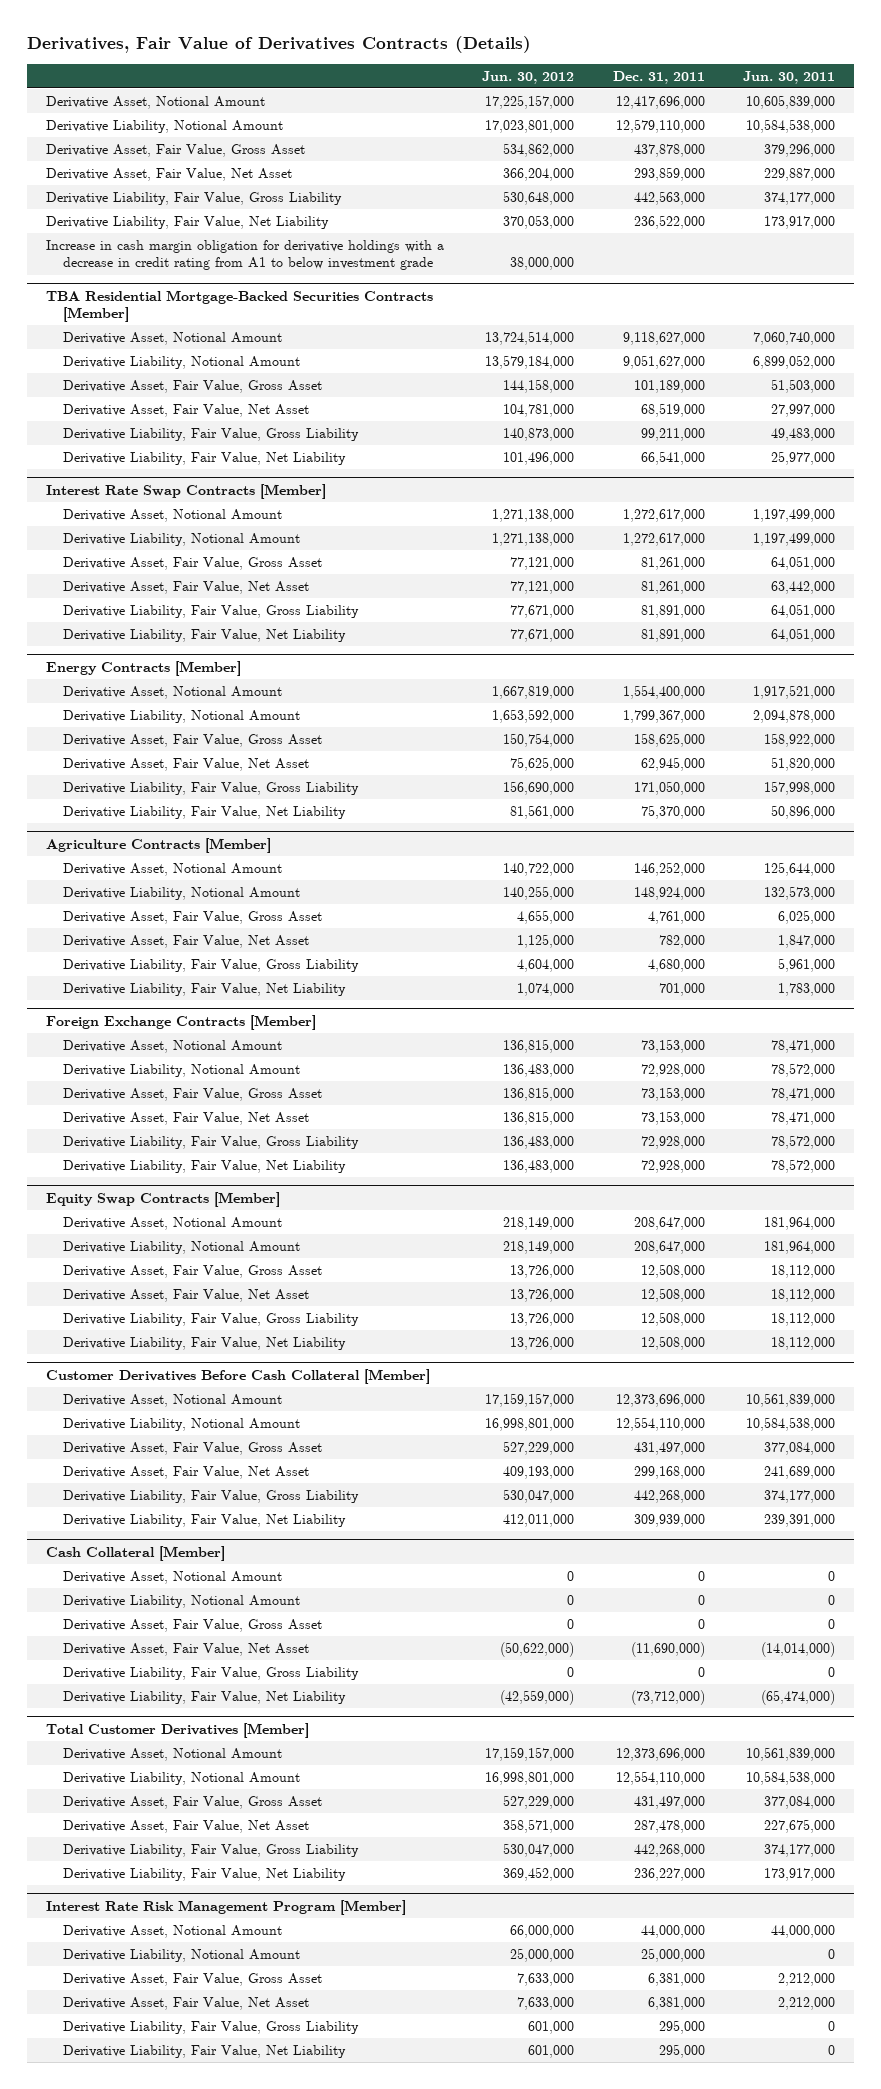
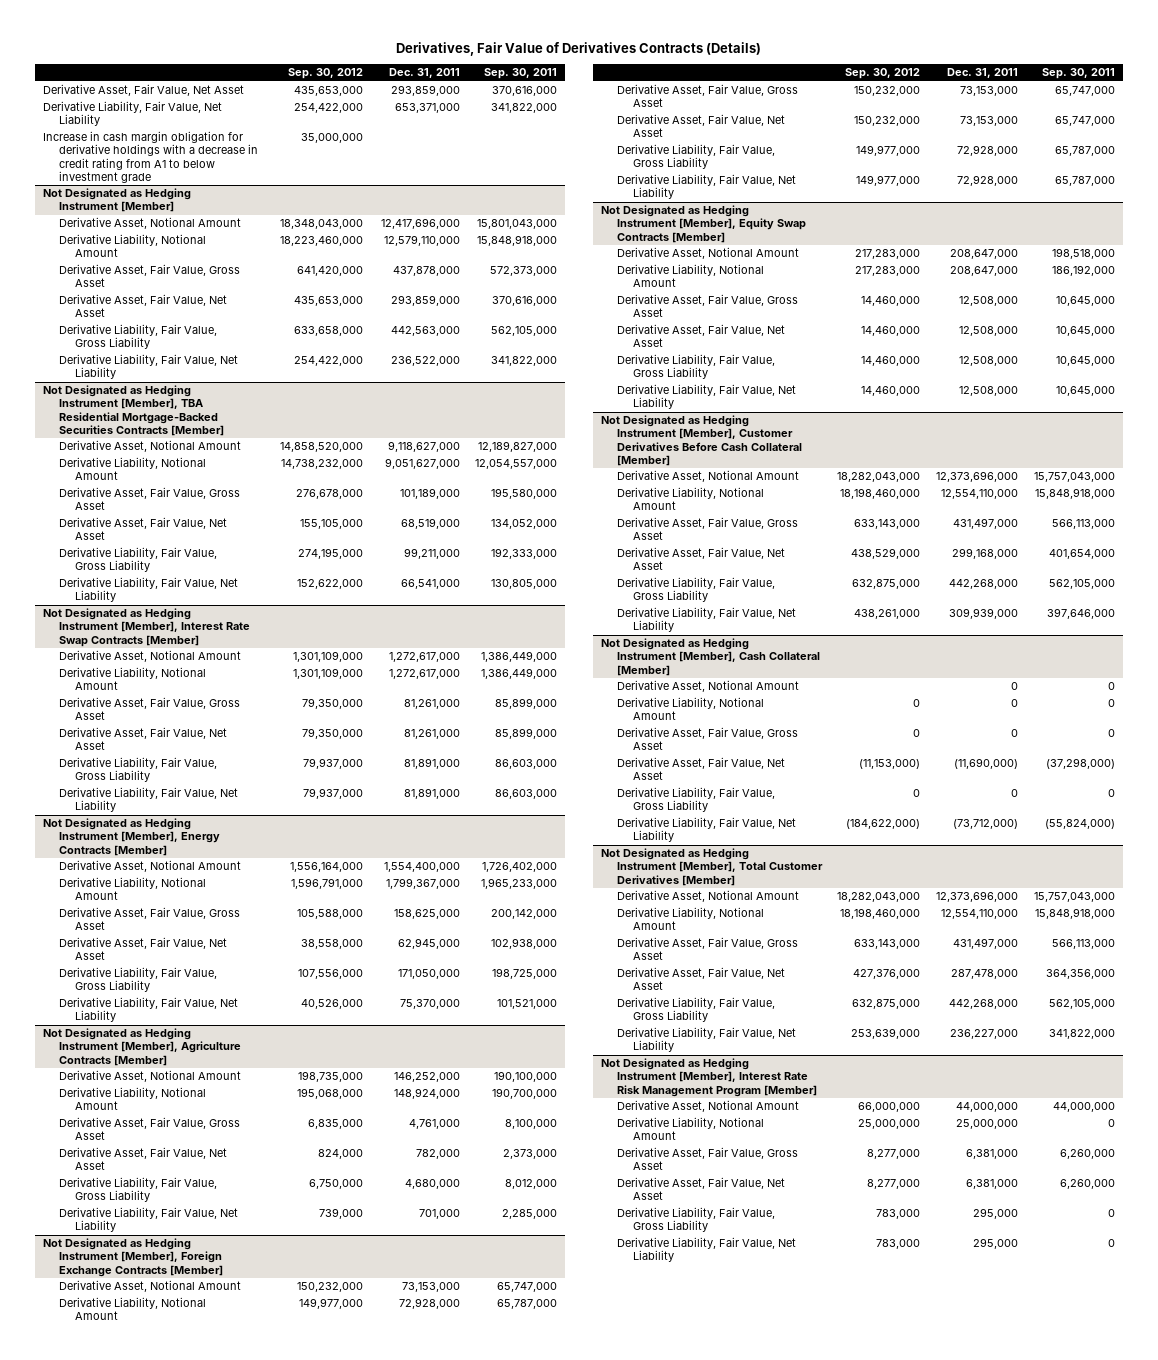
- | Jun. 30, 2012 | Dec. 31, 2011 | Jun. 30, 2011
+ | Sep. 30, 2012 | Dec. 31, 2011 | Sep. 30, 2011
+ Derivative Asset, Fair Value, Net Asset | 435,653,000 | 293,859,000 | 370,616,000
+ Derivative Liability, Fair Value, Net Liability | 254,422,000 | 653,371,000 | 341,822,000
moved up: Increase in cash margin obligation for derivative holdings with a decrease in credit rating from A1 to below investment grade | 35,000,000 | |
+ Not Designated as Hedging Instrument [Member]
- TBA Residential Mortgage-Backed Securities Contracts [Member]
+ Not Designated as Hedging Instrument [Member], TBA Residential Mortgage-Backed Securities Contracts [Member]
- Interest Rate Swap Contracts [Member]
+ Not Designated as Hedging Instrument [Member], Interest Rate Swap Contracts [Member]
- Energy Contracts [Member]
+ Not Designated as Hedging Instrument [Member], Energy Contracts [Member]
- Agriculture Contracts [Member]
+ Not Designated as Hedging Instrument [Member], Agriculture Contracts [Member]
- Foreign Exchange Contracts [Member]
+ Not Designated as Hedging Instrument [Member], Foreign Exchange Contracts [Member]
- Equity Swap Contracts [Member]
+ Not Designated as Hedging Instrument [Member], Equity Swap Contracts [Member]
- Customer Derivatives Before Cash Collateral [Member]
+ Not Designated as Hedging Instrument [Member], Customer Derivatives Before Cash Collateral [Member]
- Cash Collateral [Member]
+ Not Designated as Hedging Instrument [Member], Cash Collateral [Member]
- Total Customer Derivatives [Member]
+ Not Designated as Hedging Instrument [Member], Total Customer Derivatives [Member]
- Interest Rate Risk Management Program [Member]
+ Not Designated as Hedging Instrument [Member], Interest Rate Risk Management Program [Member]

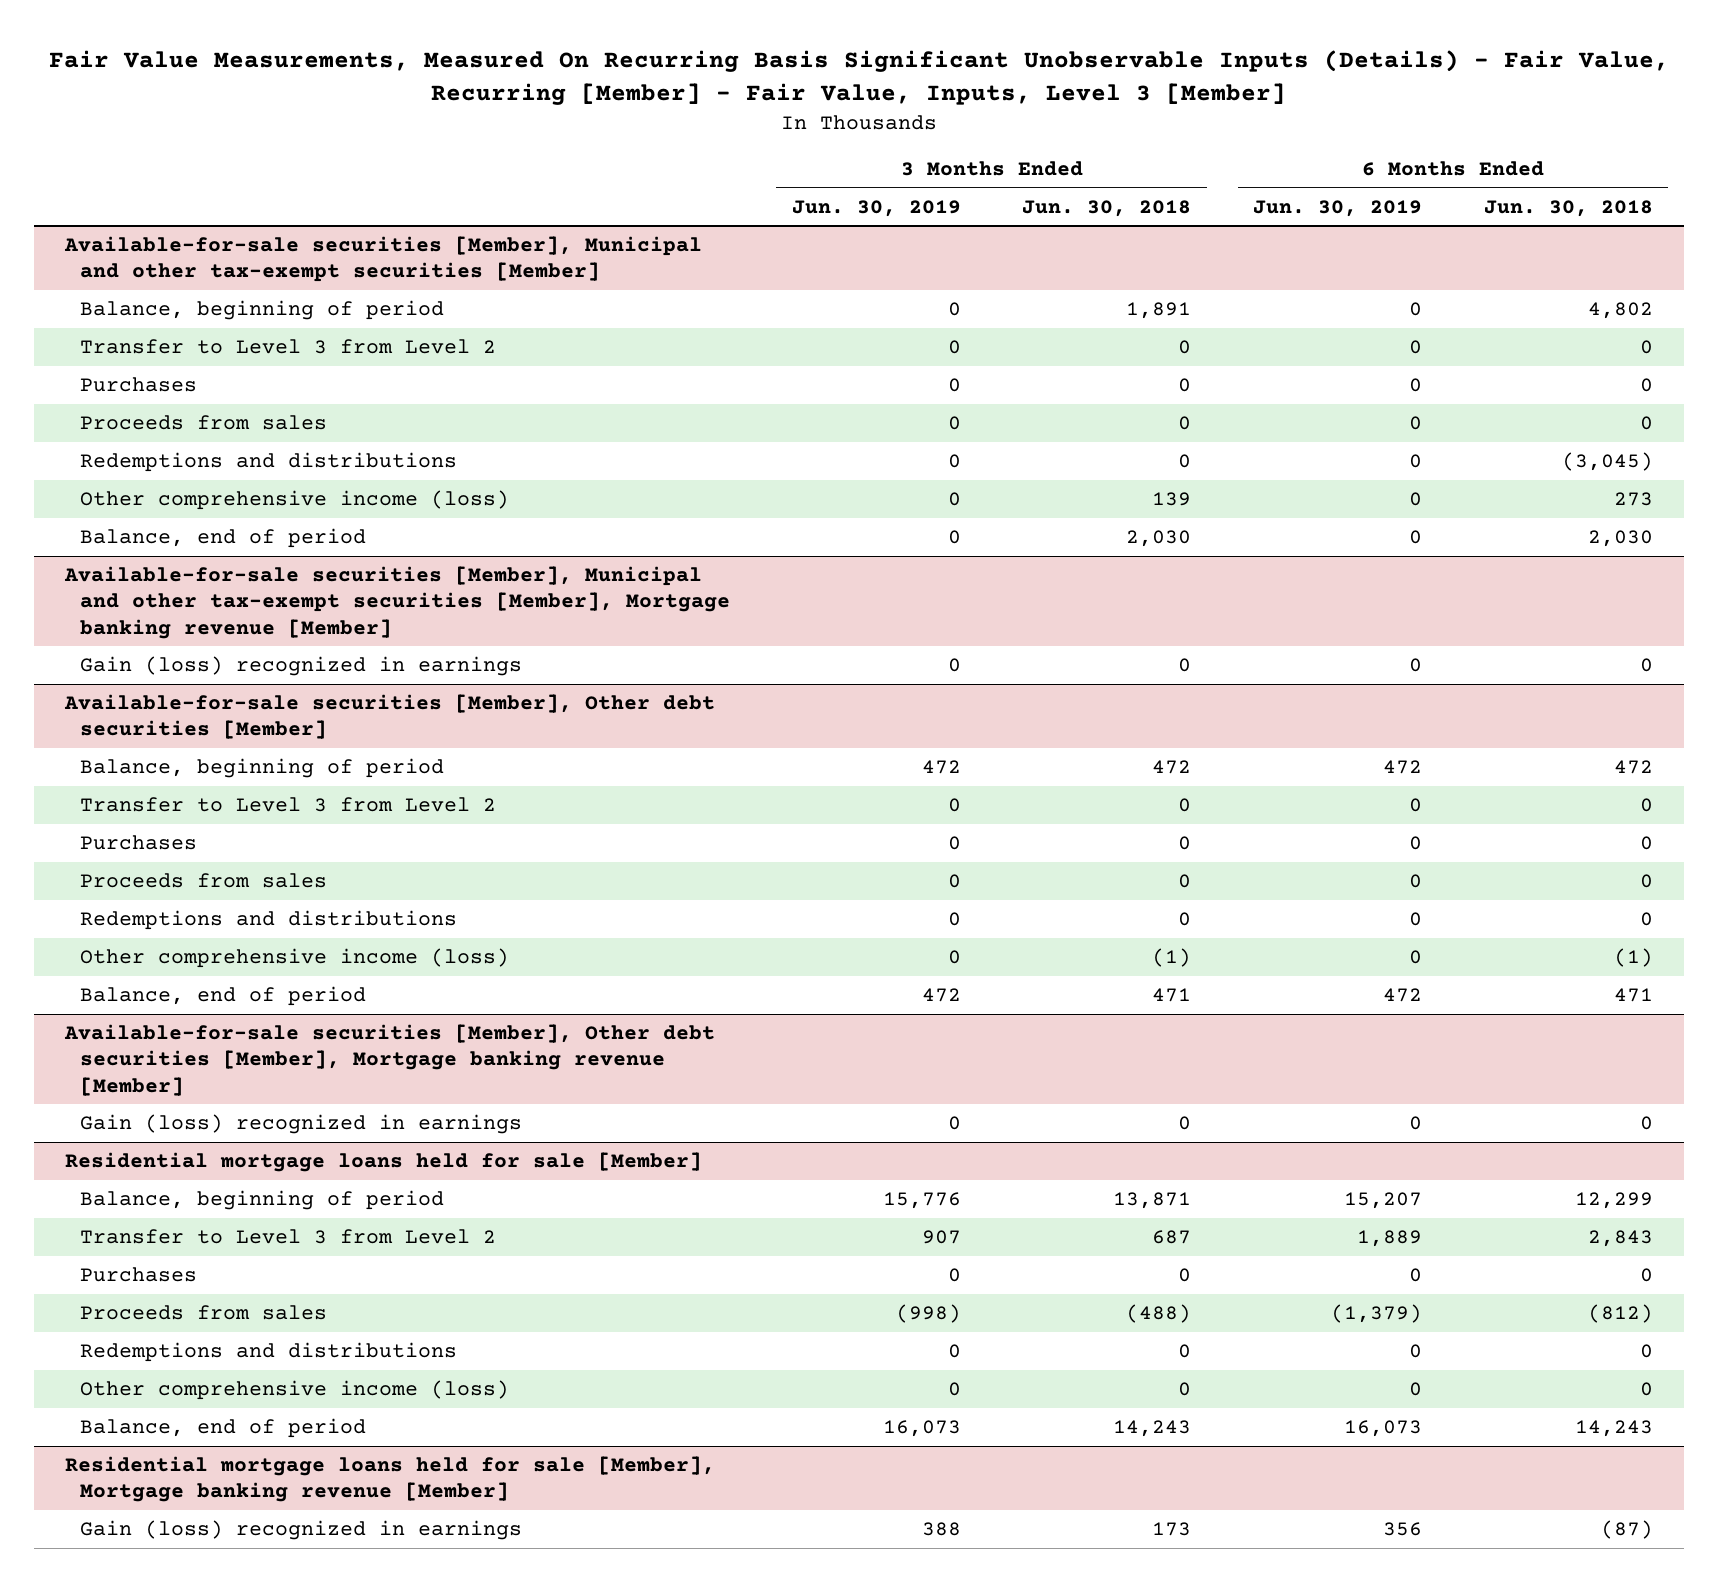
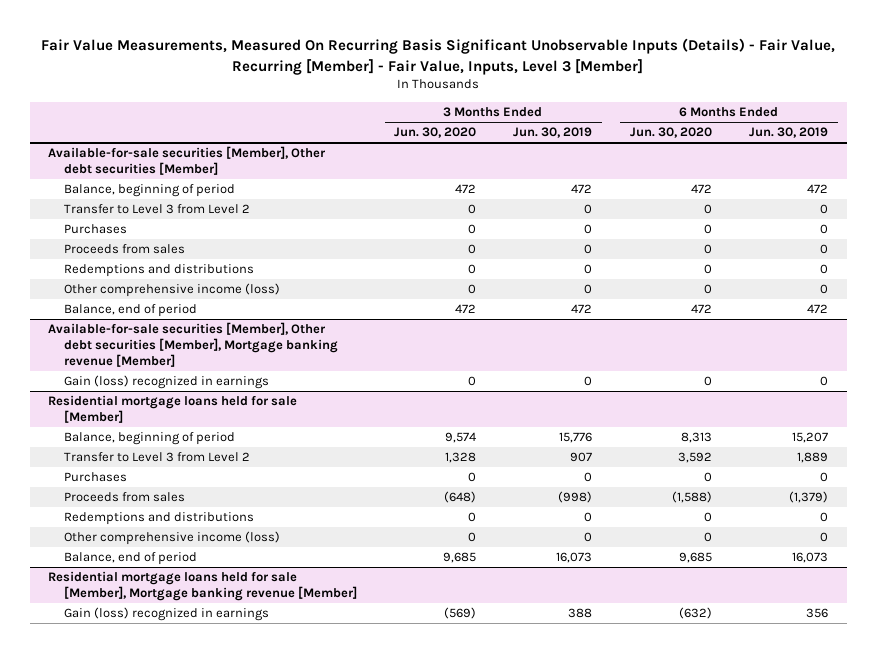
- | 3 Months Ended Jun. 30, 2019 | 3 Months Ended Jun. 30, 2018 | 6 Months Ended Jun. 30, 2019 | 6 Months Ended Jun. 30, 2018
+ | 3 Months Ended Jun. 30, 2020 | 3 Months Ended Jun. 30, 2019 | 6 Months Ended Jun. 30, 2020 | 6 Months Ended Jun. 30, 2019
- Available-for-sale securities [Member], Municipal and other tax-exempt securities [Member]
- Balance, beginning of period | 0 | 1,891 | 0 | 4,802
- Transfer to Level 3 from Level 2 | 0 | 0 | 0 | 0
- Purchases | 0 | 0 | 0 | 0
- Proceeds from sales | 0 | 0 | 0 | 0
- Redemptions and distributions | 0 | 0 | 0 | (3,045)
- Other comprehensive income (loss) | 0 | 139 | 0 | 273
- Balance, end of period | 0 | 2,030 | 0 | 2,030
- Available-for-sale securities [Member], Municipal and other tax-exempt securities [Member], Mortgage banking revenue [Member]
- Gain (loss) recognized in earnings | 0 | 0 | 0 | 0

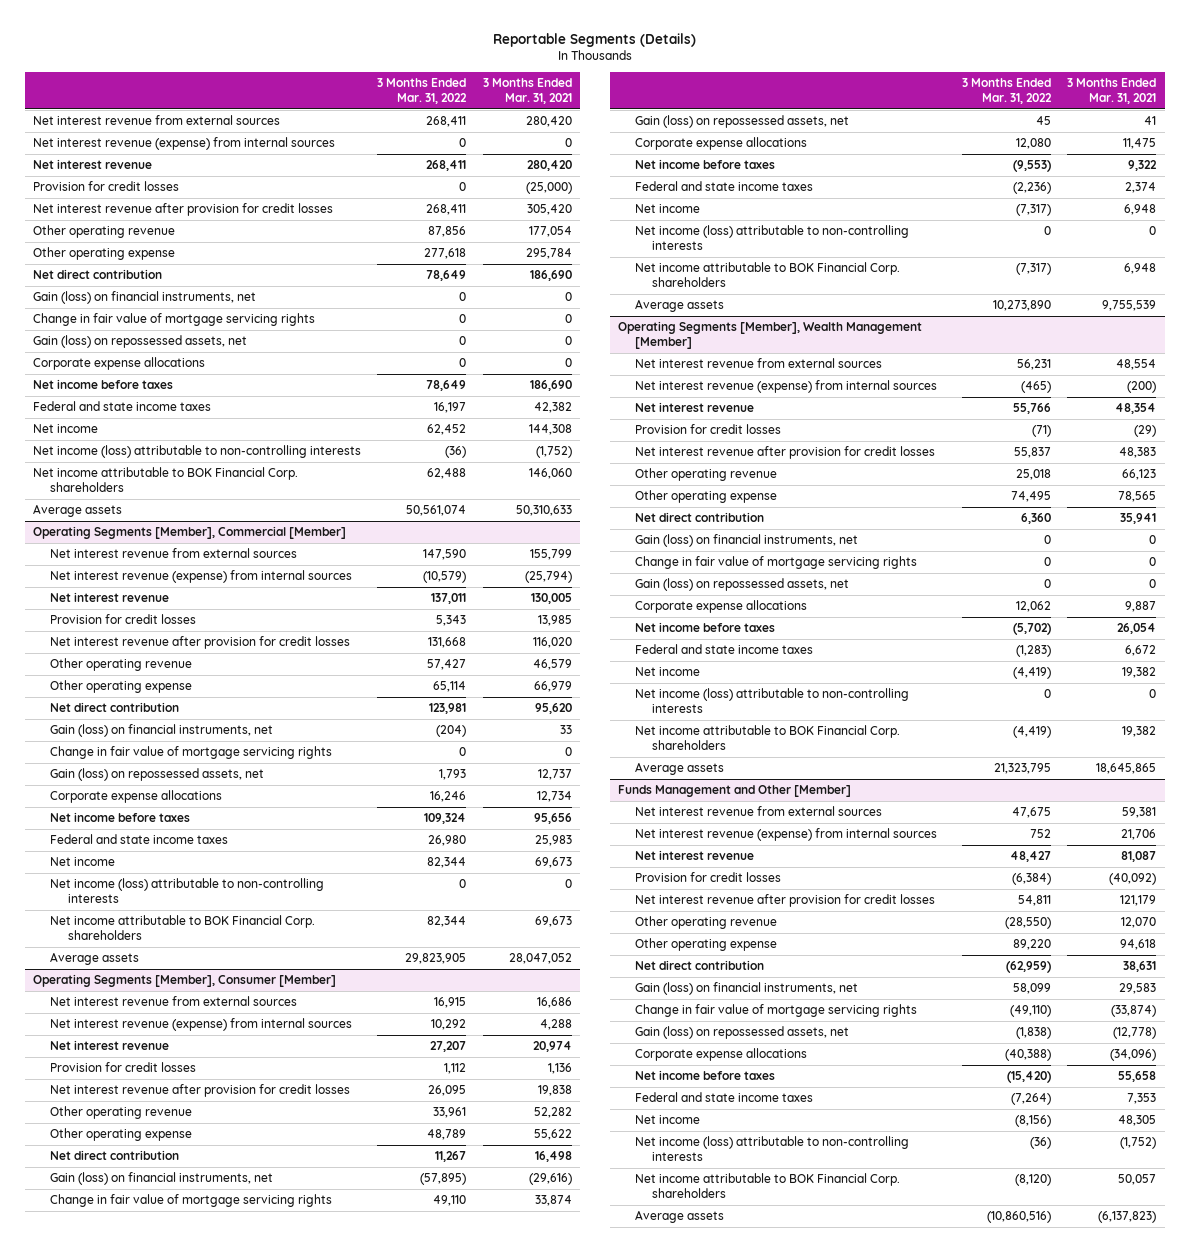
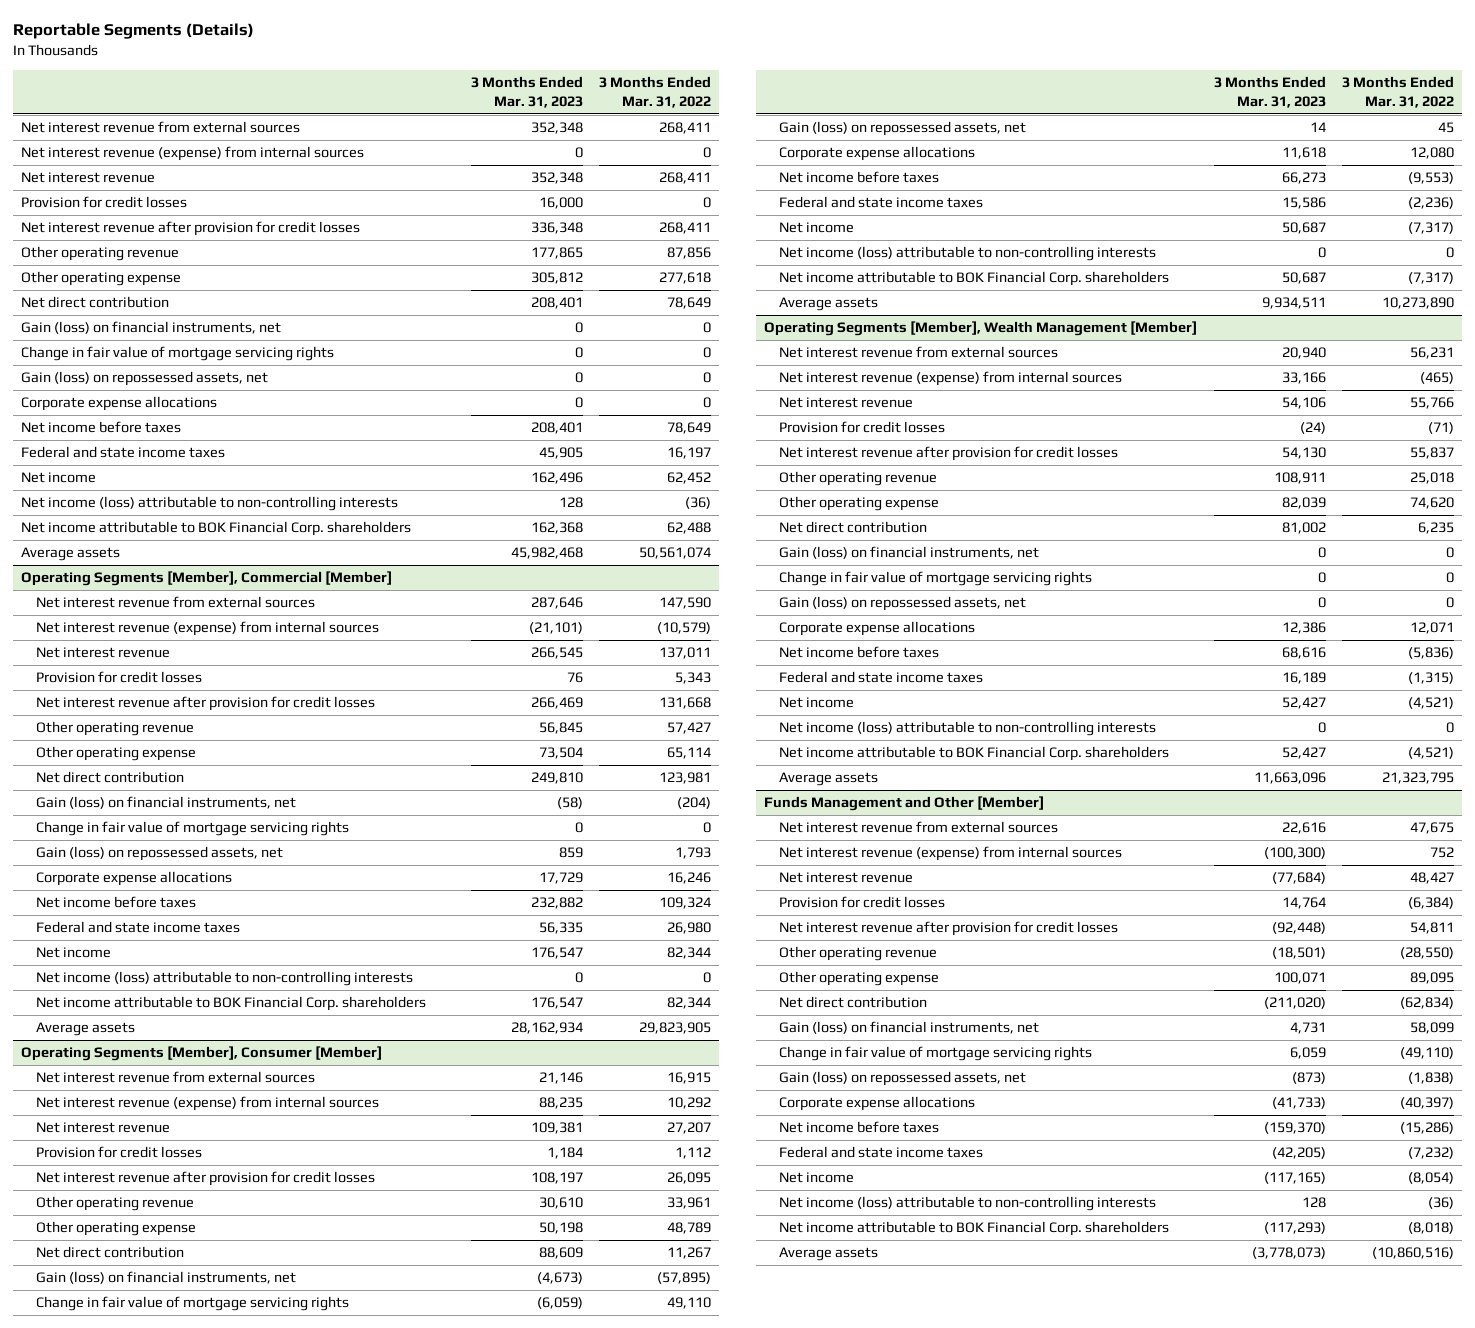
- | 3 Months Ended Mar. 31, 2022 | 3 Months Ended Mar. 31, 2021
+ | 3 Months Ended Mar. 31, 2023 | 3 Months Ended Mar. 31, 2022
@ Operating Segments [Member], Wealth Management [Member]
- Other operating expense | 74,495 | 78,565
- Net direct contribution | 6,360 | 35,941
+ Other operating expense | 82,039 | 74,620
+ Net direct contribution | 81,002 | 6,235
- Corporate expense allocations | 12,062 | 9,887
- Net income before taxes | (5,702) | 26,054
- Federal and state income taxes | (1,283) | 6,672
- Net income | (4,419) | 19,382
+ Corporate expense allocations | 12,386 | 12,071
+ Net income before taxes | 68,616 | (5,836)
+ Federal and state income taxes | 16,189 | (1,315)
+ Net income | 52,427 | (4,521)
- Net income attributable to BOK Financial Corp. shareholders | (4,419) | 19,382
+ Net income attributable to BOK Financial Corp. shareholders | 52,427 | (4,521)
@ Funds Management and Other [Member]
- Other operating expense | 89,220 | 94,618
- Net direct contribution | (62,959) | 38,631
+ Other operating expense | 100,071 | 89,095
+ Net direct contribution | (211,020) | (62,834)
- Corporate expense allocations | (40,388) | (34,096)
- Net income before taxes | (15,420) | 55,658
- Federal and state income taxes | (7,264) | 7,353
- Net income | (8,156) | 48,305
+ Corporate expense allocations | (41,733) | (40,397)
+ Net income before taxes | (159,370) | (15,286)
+ Federal and state income taxes | (42,205) | (7,232)
+ Net income | (117,165) | (8,054)
- Net income attributable to BOK Financial Corp. shareholders | (8,120) | 50,057
+ Net income attributable to BOK Financial Corp. shareholders | (117,293) | (8,018)

